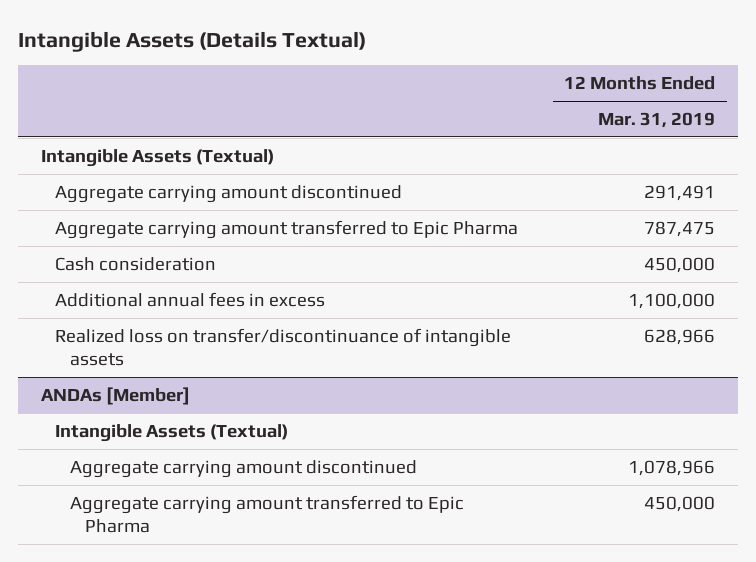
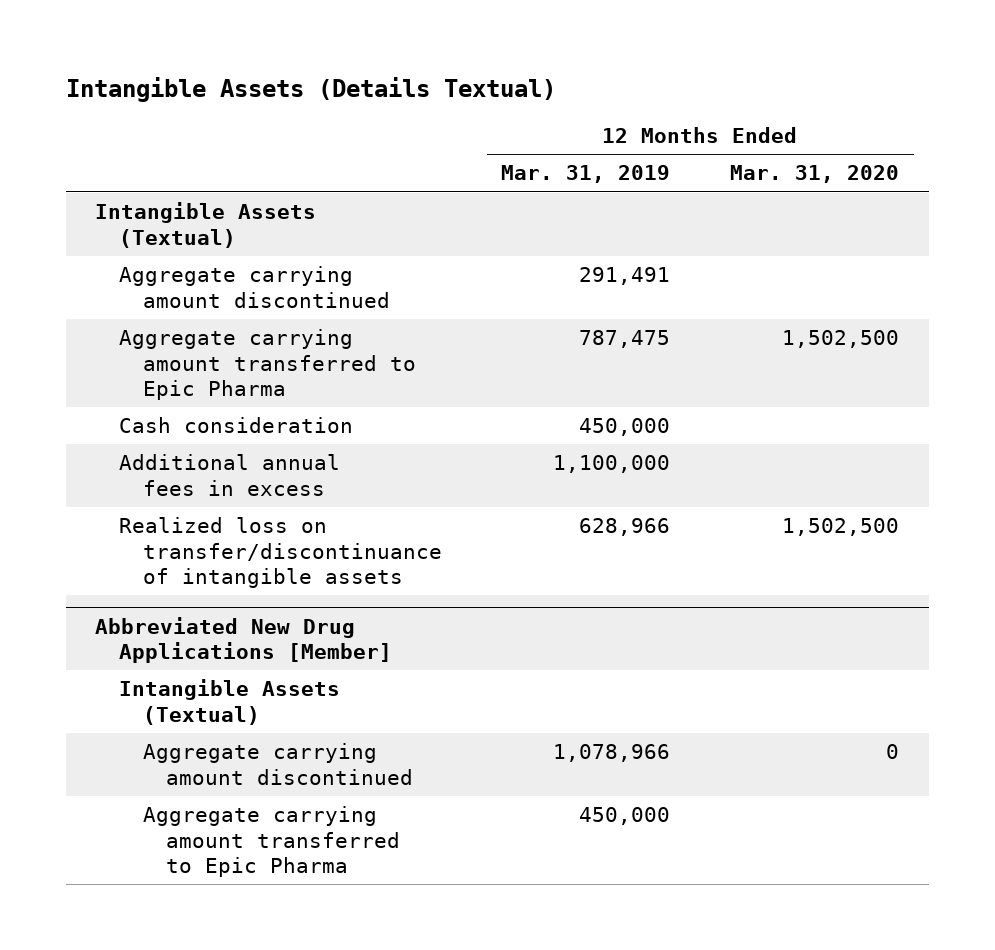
- | 12 Months Ended Mar. 31, 2019
+ | 12 Months Ended Mar. 31, 2019 | 12 Months Ended Mar. 31, 2020
- ANDAs [Member]
+ Abbreviated New Drug Applications [Member]

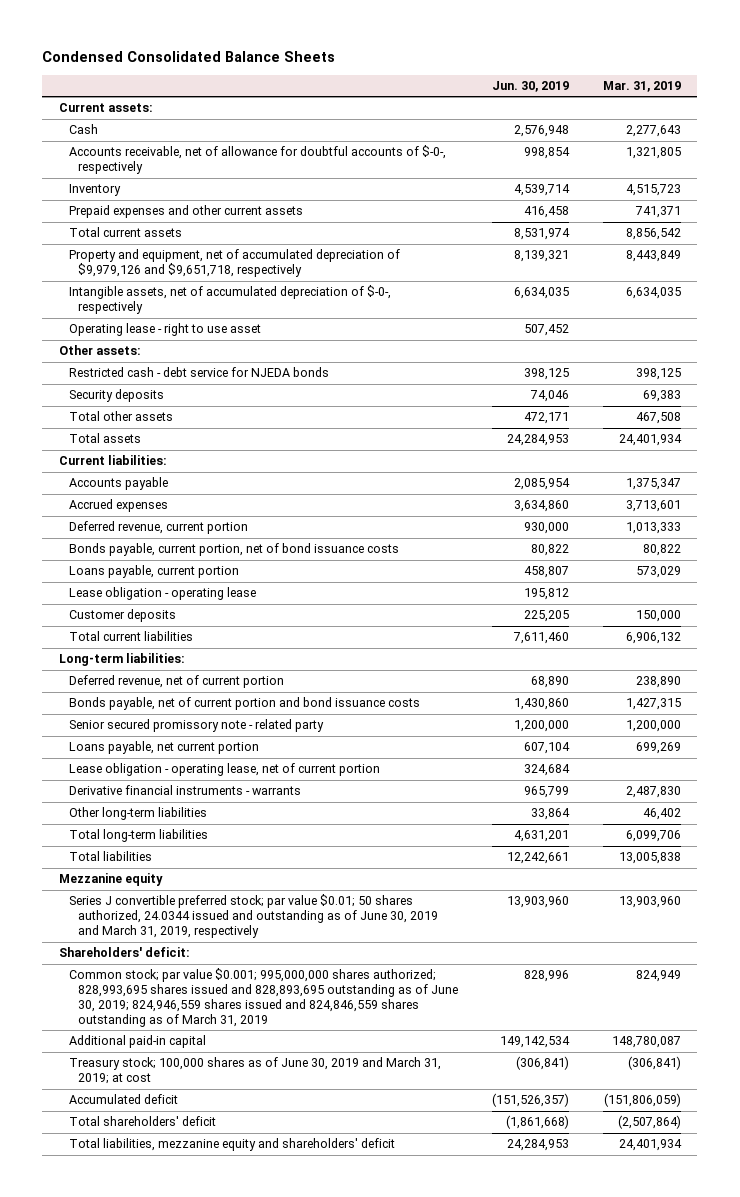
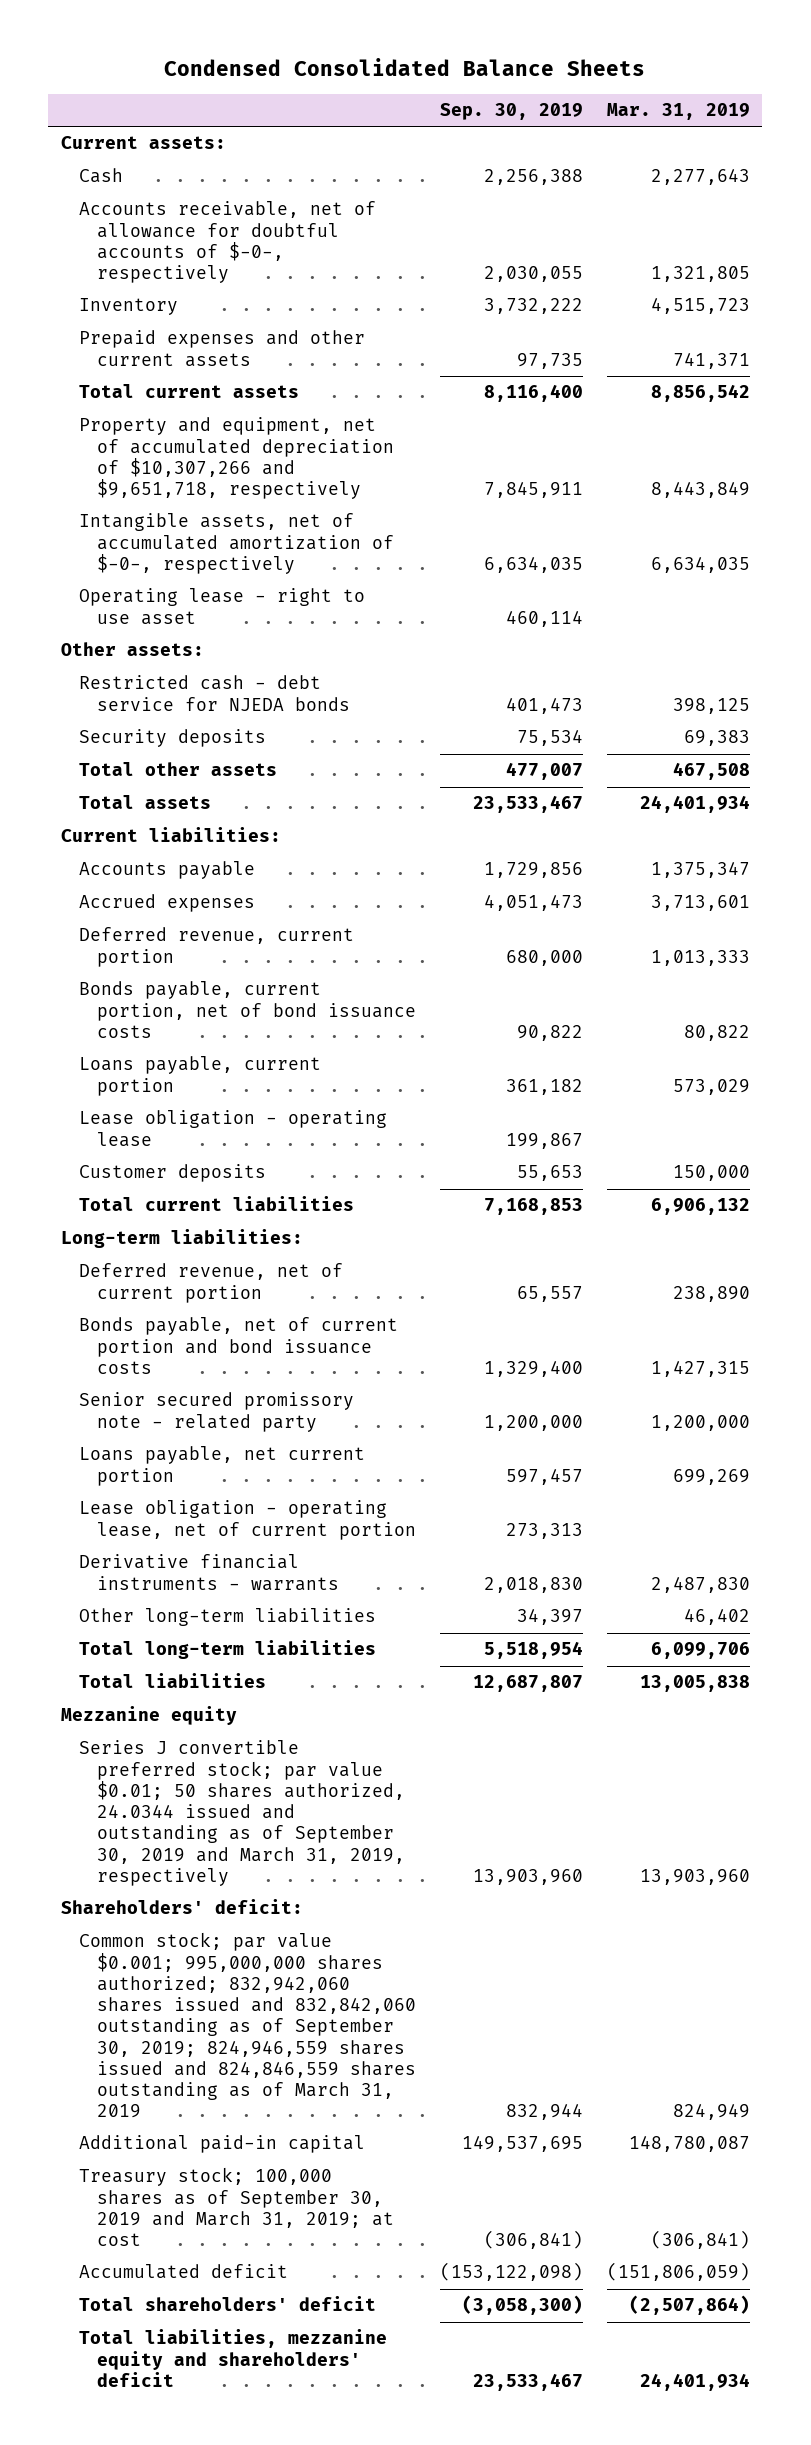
- | Jun. 30, 2019 | Mar. 31, 2019
+ | Sep. 30, 2019 | Mar. 31, 2019
- Property and equipment, net of accumulated depreciation of $9,979,126 and $9,651,718, respectively | 8,139,321 | 8,443,849
- Intangible assets, net of accumulated depreciation of $-0-, respectively | 6,634,035 | 6,634,035
+ Property and equipment, net of accumulated depreciation of $10,307,266 and $9,651,718, respectively | 7,845,911 | 8,443,849
+ Intangible assets, net of accumulated amortization of $-0-, respectively | 6,634,035 | 6,634,035
- Series J convertible preferred stock; par value $0.01; 50 shares authorized, 24.0344 issued and outstanding as of June 30, 2019 and March 31, 2019, respectively | 13,903,960 | 13,903,960
+ Series J convertible preferred stock; par value $0.01; 50 shares authorized, 24.0344 issued and outstanding as of September 30, 2019 and March 31, 2019, respectively | 13,903,960 | 13,903,960
- Common stock; par value $0.001; 995,000,000 shares authorized; 828,993,695 shares issued and 828,893,695 outstanding as of June 30, 2019; 824,946,559 shares issued and 824,846,559 shares outstanding as of March 31, 2019 | 828,996 | 824,949
+ Common stock; par value $0.001; 995,000,000 shares authorized; 832,942,060 shares issued and 832,842,060 outstanding as of September 30, 2019; 824,946,559 shares issued and 824,846,559 shares outstanding as of March 31, 2019 | 832,944 | 824,949
- Treasury stock; 100,000 shares as of June 30, 2019 and March 31, 2019; at cost | (306,841) | (306,841)
+ Treasury stock; 100,000 shares as of September 30, 2019 and March 31, 2019; at cost | (306,841) | (306,841)

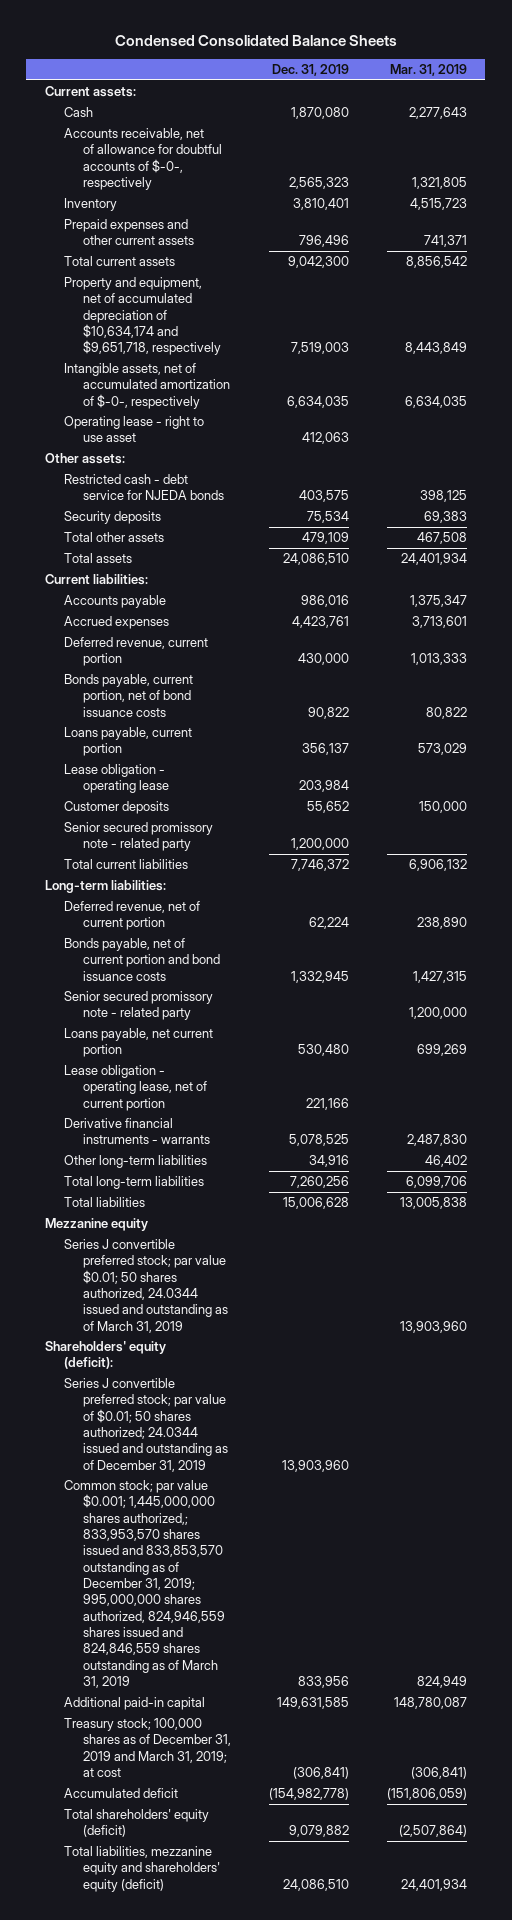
- | Sep. 30, 2019 | Mar. 31, 2019
+ | Dec. 31, 2019 | Mar. 31, 2019
- Property and equipment, net of accumulated depreciation of $10,307,266 and $9,651,718, respectively | 7,845,911 | 8,443,849
+ Property and equipment, net of accumulated depreciation of $10,634,174 and $9,651,718, respectively | 7,519,003 | 8,443,849
+ Senior secured promissory note - related party | 1,200,000 |
- Series J convertible preferred stock; par value $0.01; 50 shares authorized, 24.0344 issued and outstanding as of September 30, 2019 and March 31, 2019, respectively | 13,903,960 | 13,903,960
- Shareholders' deficit:
- Common stock; par value $0.001; 995,000,000 shares authorized; 832,942,060 shares issued and 832,842,060 outstanding as of September 30, 2019; 824,946,559 shares issued and 824,846,559 shares outstanding as of March 31, 2019 | 832,944 | 824,949
+ Series J convertible preferred stock; par value $0.01; 50 shares authorized, 24.0344 issued and outstanding as of March 31, 2019 | | 13,903,960
+ Shareholders' equity (deficit):
+ Series J convertible preferred stock; par value of $0.01; 50 shares authorized; 24.0344 issued and outstanding as of December 31, 2019 | 13,903,960 |
+ Common stock; par value $0.001; 1,445,000,000 shares authorized,; 833,953,570 shares issued and 833,853,570 outstanding as of December 31, 2019; 995,000,000 shares authorized, 824,946,559 shares issued and 824,846,559 shares outstanding as of March 31, 2019 | 833,956 | 824,949
- Treasury stock; 100,000 shares as of September 30, 2019 and March 31, 2019; at cost | (306,841) | (306,841)
+ Treasury stock; 100,000 shares as of December 31, 2019 and March 31, 2019; at cost | (306,841) | (306,841)
- Total shareholders' deficit | (3,058,300) | (2,507,864)
- Total liabilities, mezzanine equity and shareholders' deficit | 23,533,467 | 24,401,934
+ Total shareholders' equity (deficit) | 9,079,882 | (2,507,864)
+ Total liabilities, mezzanine equity and shareholders' equity (deficit) | 24,086,510 | 24,401,934

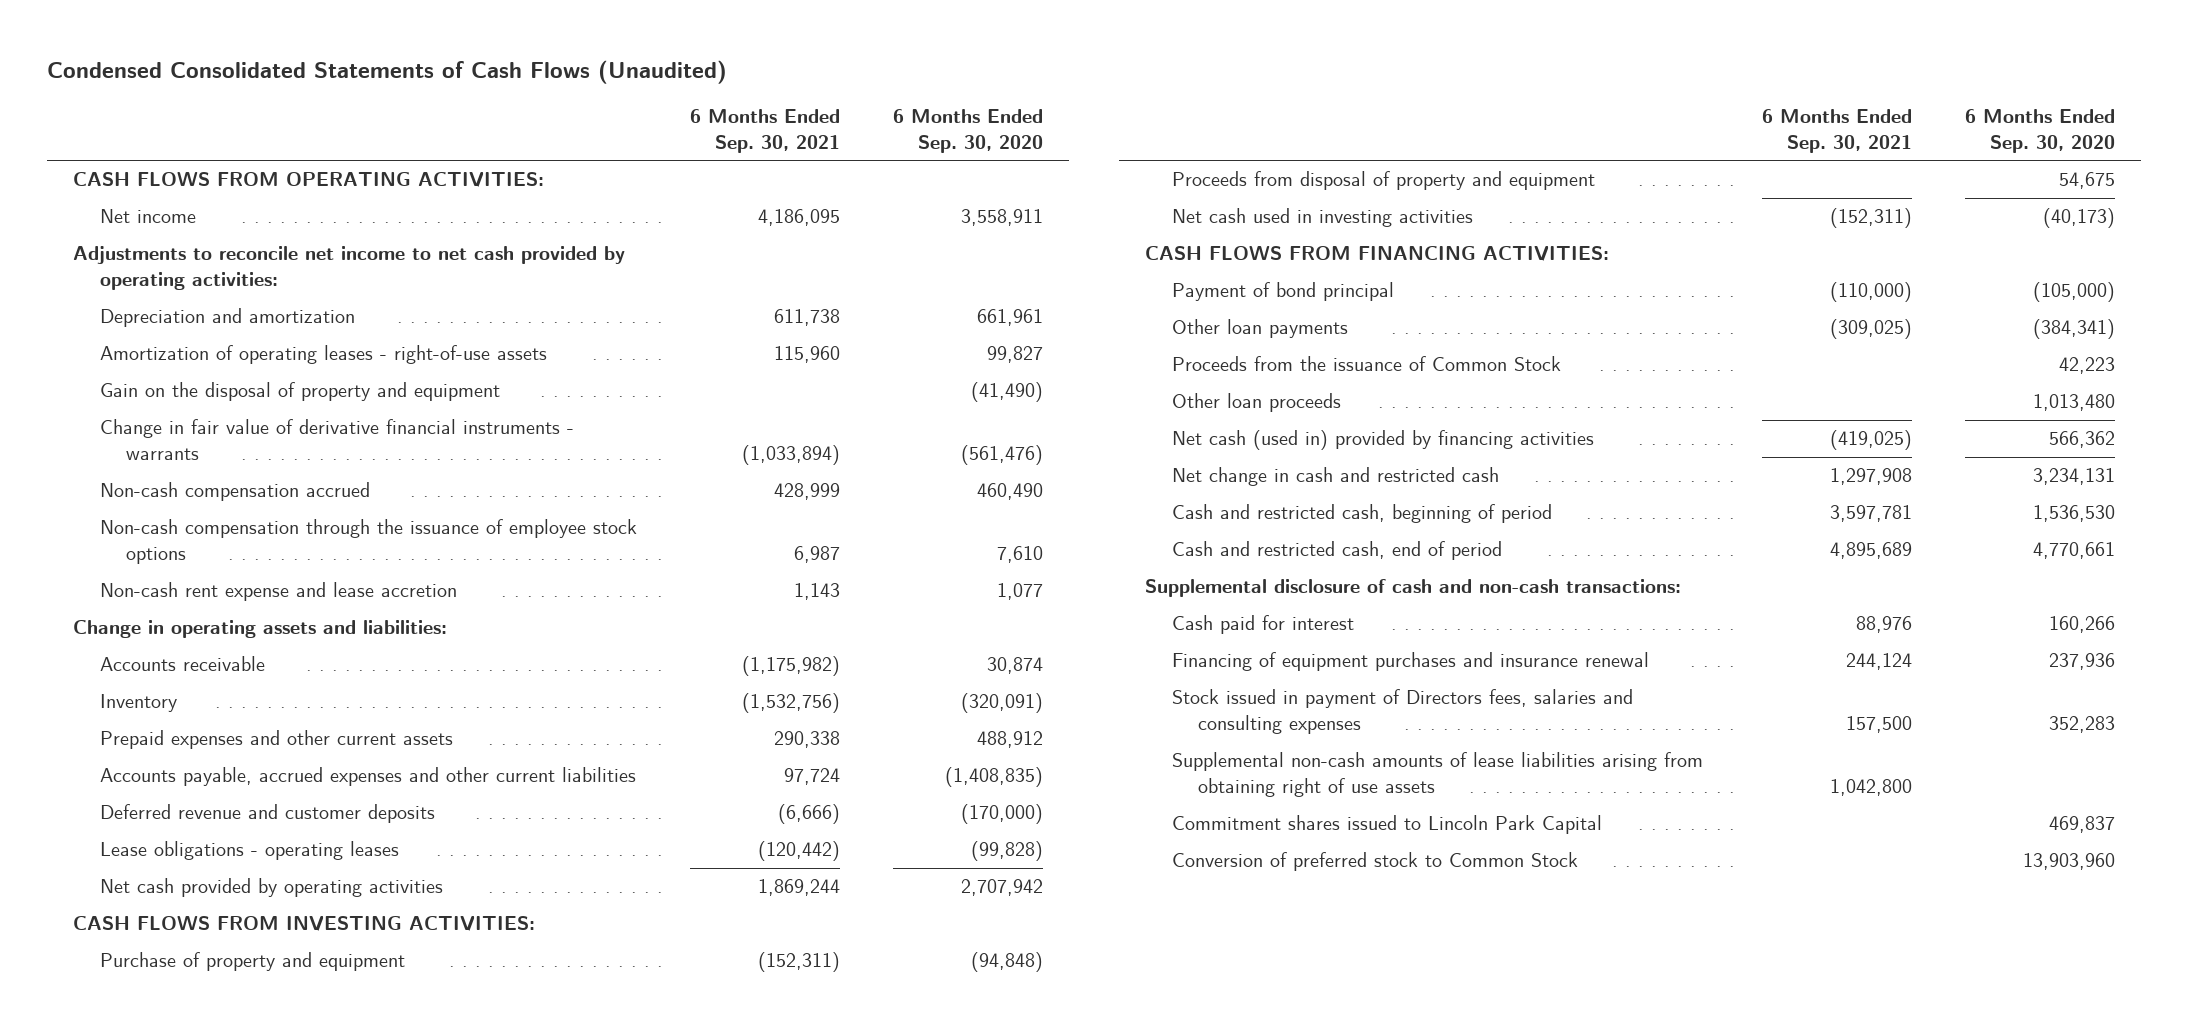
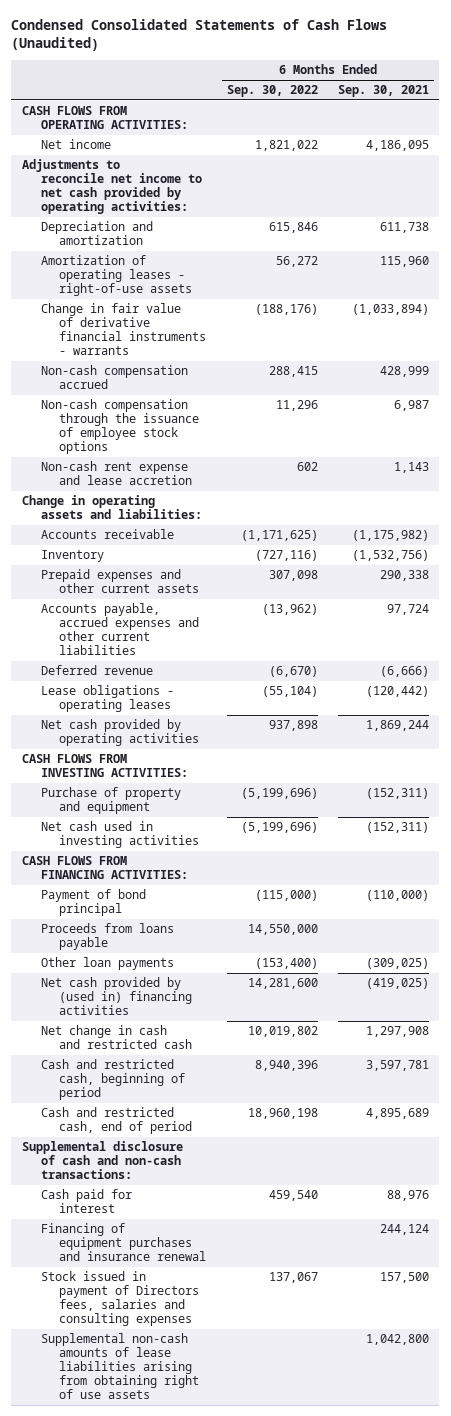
- | 6 Months Ended Sep. 30, 2021 | 6 Months Ended Sep. 30, 2020
+ | 6 Months Ended Sep. 30, 2022 | 6 Months Ended Sep. 30, 2021
- Gain on the disposal of property and equipment | | (41,490)
- Deferred revenue and customer deposits | (6,666) | (170,000)
+ Deferred revenue | (6,670) | (6,666)
- Proceeds from disposal of property and equipment | | 54,675
+ Proceeds from loans payable | 14,550,000 |
- Proceeds from the issuance of Common Stock | | 42,223
- Other loan proceeds | | 1,013,480
- Net cash (used in) provided by financing activities | (419,025) | 566,362
+ Net cash provided by (used in) financing activities | 14,281,600 | (419,025)
- Commitment shares issued to Lincoln Park Capital | | 469,837
- Conversion of preferred stock to Common Stock | | 13,903,960

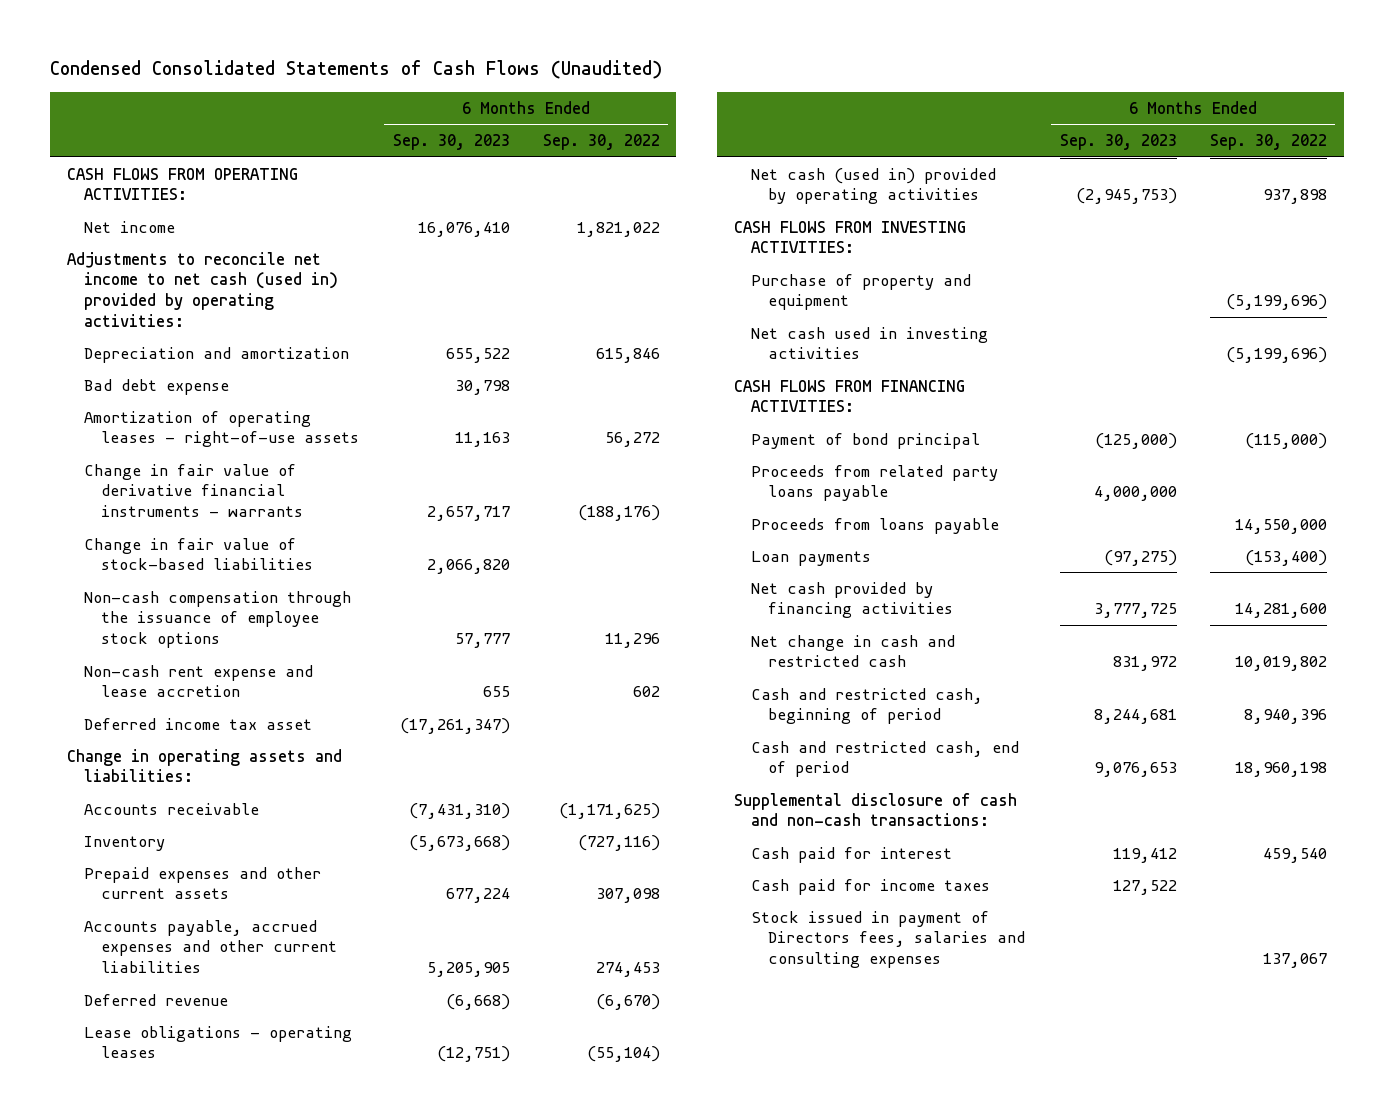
- | 6 Months Ended Sep. 30, 2022 | 6 Months Ended Sep. 30, 2021
+ | 6 Months Ended Sep. 30, 2023 | 6 Months Ended Sep. 30, 2022
- Adjustments to reconcile net income to net cash provided by operating activities:
+ Adjustments to reconcile net income to net cash (used in) provided by operating activities:
+ Bad debt expense | 30,798 |
- Non-cash compensation accrued | 288,415 | 428,999
+ Change in fair value of stock-based liabilities | 2,066,820 |
+ Deferred income tax asset | (17,261,347) |
- Accounts payable, accrued expenses and other current liabilities | (13,962) | 97,724
+ Accounts payable, accrued expenses and other current liabilities | 5,205,905 | 274,453
- Net cash provided by operating activities | 937,898 | 1,869,244
+ Net cash (used in) provided by operating activities | (2,945,753) | 937,898
+ Proceeds from related party loans payable | 4,000,000 |
- Other loan payments | (153,400) | (309,025)
- Net cash provided by (used in) financing activities | 14,281,600 | (419,025)
+ Loan payments | (97,275) | (153,400)
+ Net cash provided by financing activities | 3,777,725 | 14,281,600
- Financing of equipment purchases and insurance renewal | | 244,124
+ Cash paid for income taxes | 127,522 |
- Supplemental non-cash amounts of lease liabilities arising from obtaining right of use assets | | 1,042,800

